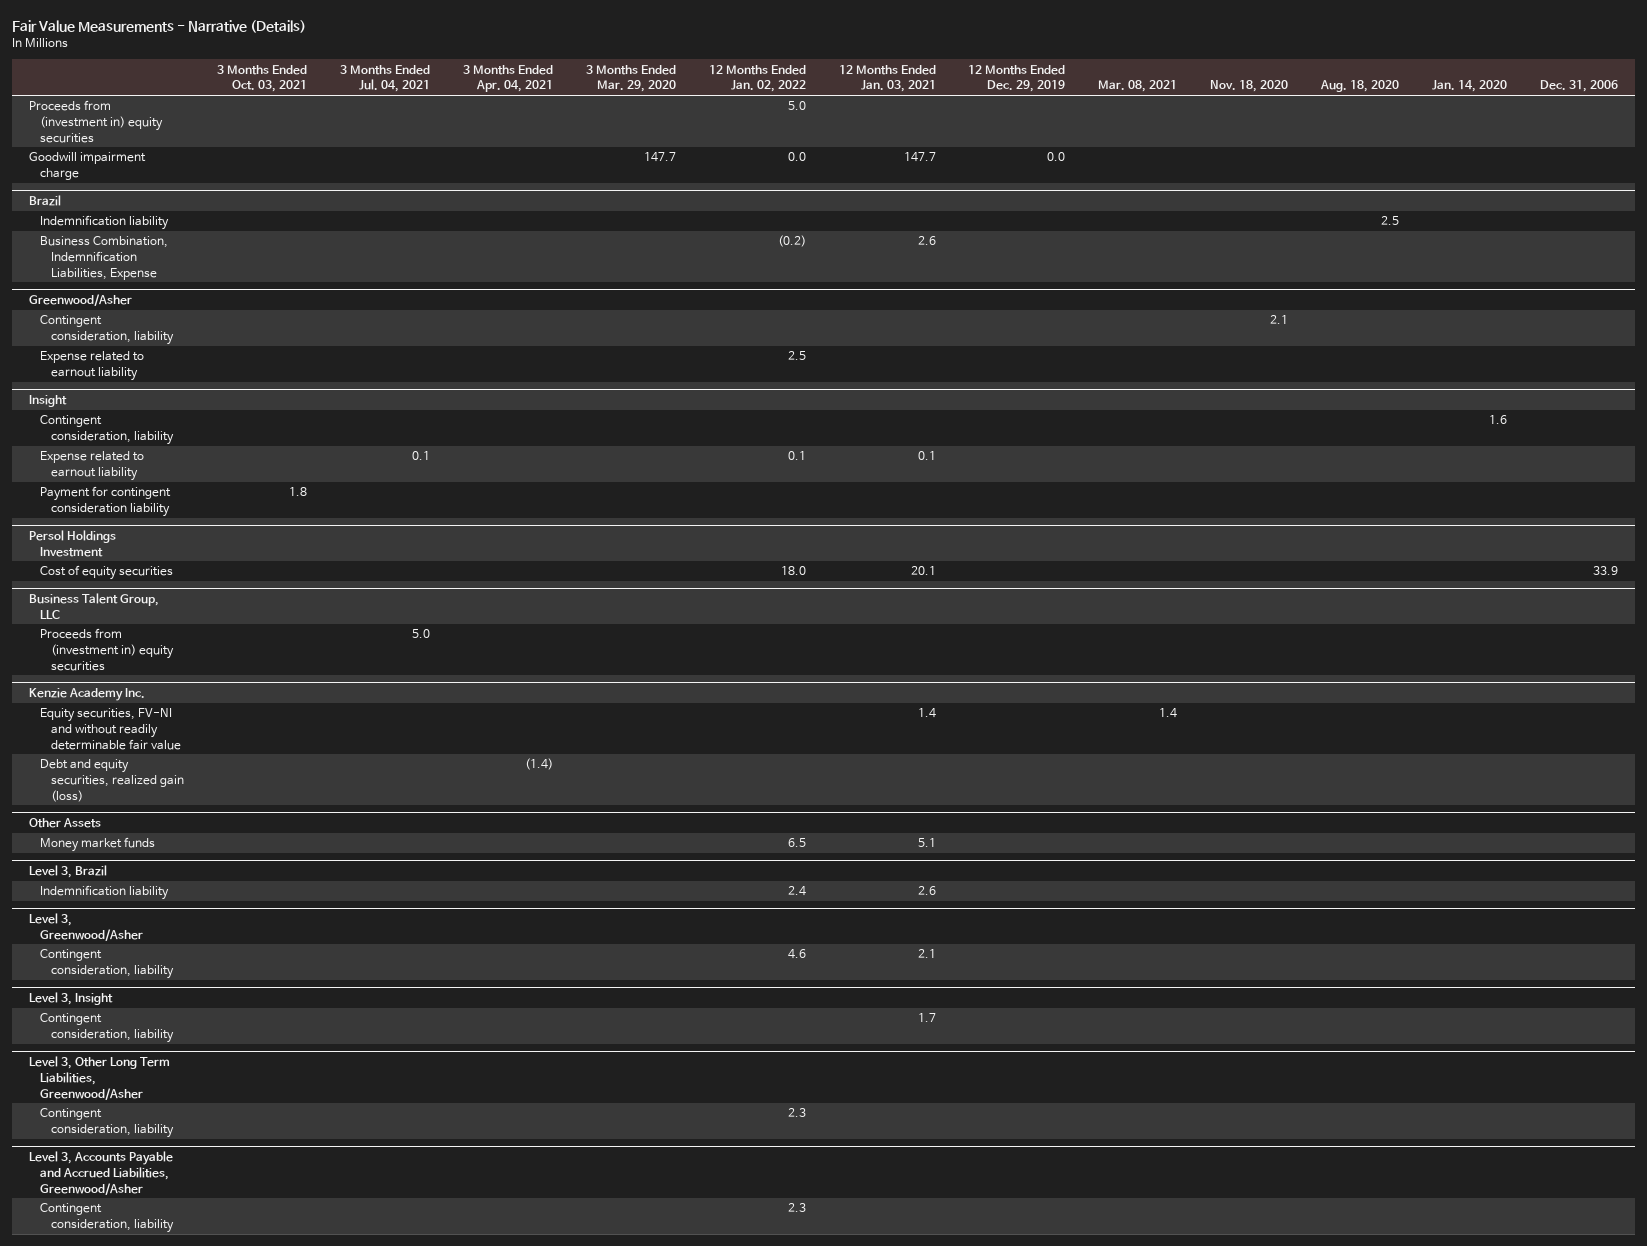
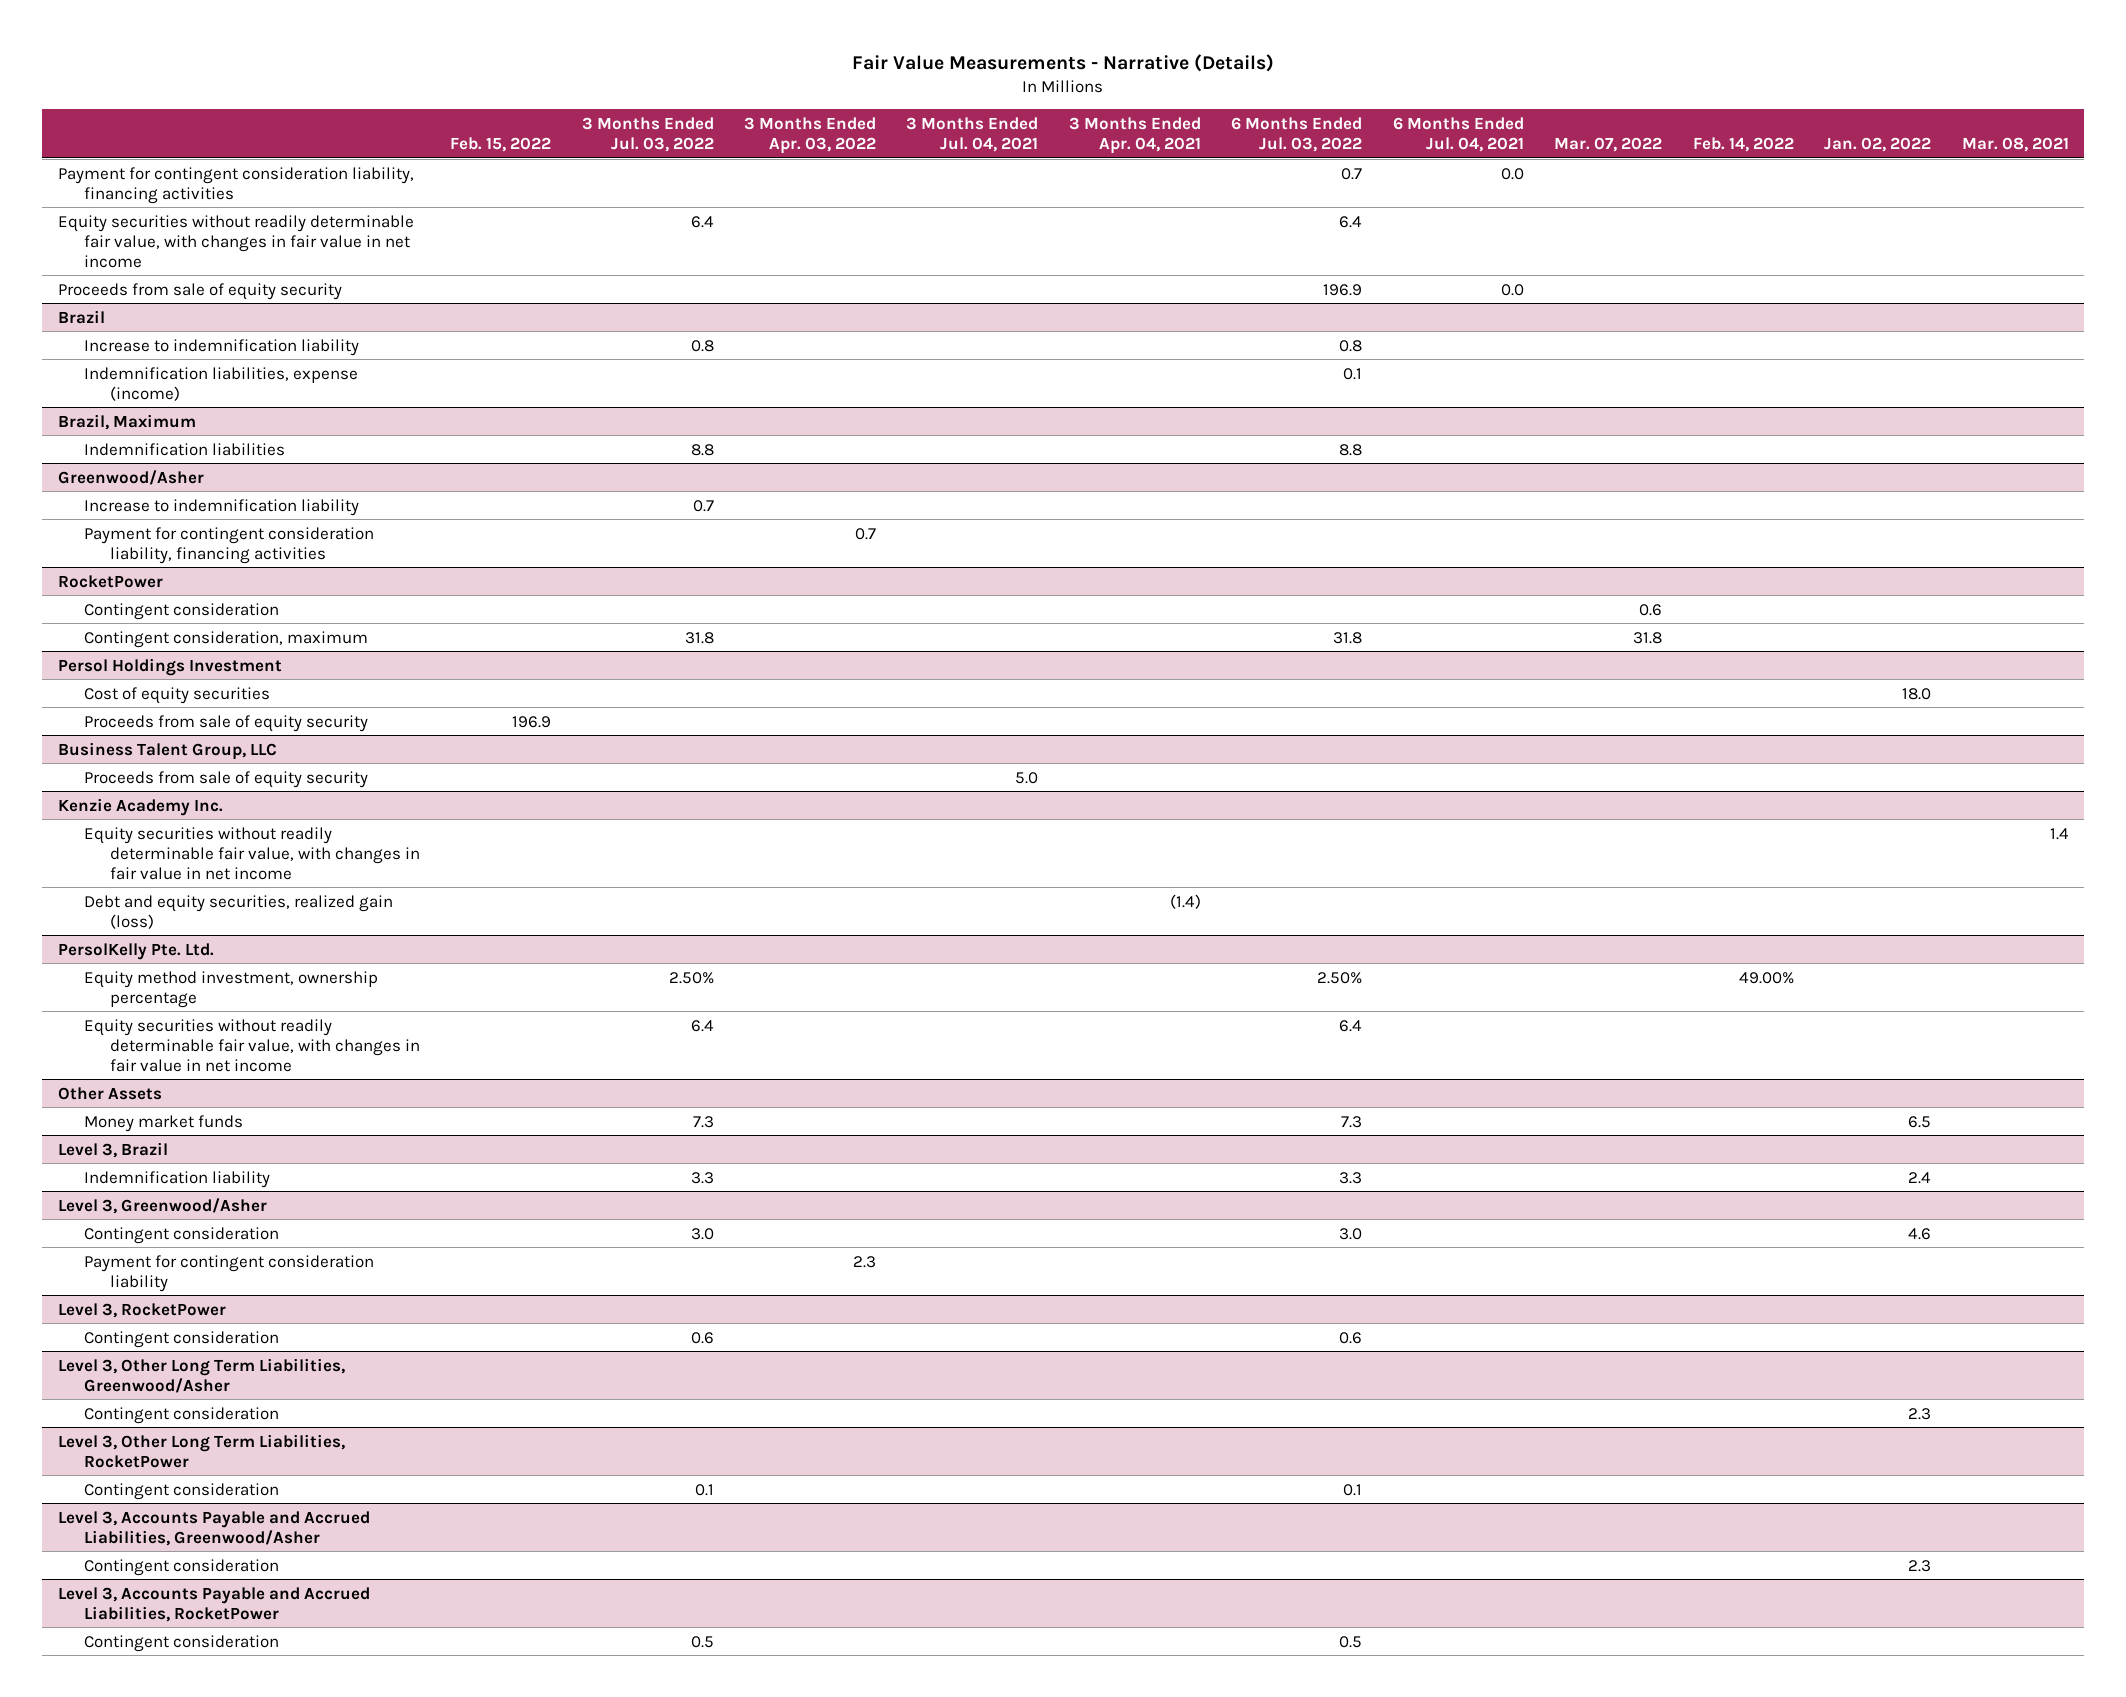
- | 3 Months Ended Oct. 03, 2021 | 3 Months Ended Jul. 04, 2021 | 3 Months Ended Apr. 04, 2021 | 3 Months Ended Mar. 29, 2020 | 12 Months Ended Jan. 02, 2022 | 12 Months Ended Jan. 03, 2021 | 12 Months Ended Dec. 29, 2019 | Mar. 08, 2021 | Nov. 18, 2020 | Aug. 18, 2020 | Jan. 14, 2020 | Dec. 31, 2006
+ | Feb. 15, 2022 | 3 Months Ended Jul. 03, 2022 | 3 Months Ended Apr. 03, 2022 | 3 Months Ended Jul. 04, 2021 | 3 Months Ended Apr. 04, 2021 | 6 Months Ended Jul. 03, 2022 | 6 Months Ended Jul. 04, 2021 | Mar. 07, 2022 | Feb. 14, 2022 | Jan. 02, 2022 | Mar. 08, 2021
- Proceeds from (investment in) equity securities | | | | | 5.0 | | | | | | |
- Goodwill impairment charge | | | | 147.7 | 0.0 | 147.7 | 0.0 | | | | |
+ Payment for contingent consideration liability, financing activities | | | | | | 0.7 | 0.0 | | | |
+ Equity securities without readily determinable fair value, with changes in fair value in net income | | 6.4 | | | | 6.4 | | | | |
+ Proceeds from sale of equity security | | | | | | 196.9 | 0.0 | | | |
@ Brazil
- Indemnification liability | | | | | | | | | | 2.5 | |
- Business Combination, Indemnification Liabilities, Expense | | | | | (0.2) | 2.6 | | | | | |
+ Increase to indemnification liability | | 0.8 | | | | 0.8 | | | | |
+ Indemnification liabilities, expense (income) | | | | | | 0.1 | | | | |
+ Brazil, Maximum
+ Indemnification liabilities | | 8.8 | | | | 8.8 | | | | |
@ Greenwood/Asher
- Contingent consideration, liability | | | | | | | | | 2.1 | | |
- Expense related to earnout liability | | | | | 2.5 | | | | | | |
- Insight
- Contingent consideration, liability | | | | | | | | | | | 1.6 |
- Expense related to earnout liability | | 0.1 | | | 0.1 | 0.1 | | | | | |
- Payment for contingent consideration liability | 1.8 | | | | | | | | | | |
@ Greenwood/Asher
+ Increase to indemnification liability | | 0.7 | | | | | | | | |
+ Payment for contingent consideration liability, financing activities | | | 0.7 | | | | | | | |
+ RocketPower
+ Contingent consideration | | | | | | | | 0.6 | | |
+ Contingent consideration, maximum | | 31.8 | | | | 31.8 | | 31.8 | | |
@ Persol Holdings Investment
+ Proceeds from sale of equity security | 196.9 | | | | | | | | | |
@ Business Talent Group, LLC
- Proceeds from (investment in) equity securities | | 5.0 | | | | | | | | | |
+ Proceeds from sale of equity security | | | | 5.0 | | | | | | |
@ Kenzie Academy Inc.
- Equity securities, FV-NI and without readily determinable fair value | | | | | | 1.4 | | 1.4 | | | |
+ Equity securities without readily determinable fair value, with changes in fair value in net income | | | | | | | | | | | 1.4
+ PersolKelly Pte. Ltd.
+ Equity method investment, ownership percentage | | 2.50% | | | | 2.50% | | | 49.00% | |
+ Equity securities without readily determinable fair value, with changes in fair value in net income | | 6.4 | | | | 6.4 | | | | |
@ Level 3, Greenwood/Asher
- Contingent consideration, liability | | | | | 4.6 | 2.1 | | | | | |
- Level 3, Insight
- Contingent consideration, liability | | | | | | 1.7 | | | | | |
@ Level 3, Greenwood/Asher
+ Contingent consideration | | 3.0 | | | | 3.0 | | | | 4.6 |
+ Payment for contingent consideration liability | | | 2.3 | | | | | | | |
+ Level 3, RocketPower
+ Contingent consideration | | 0.6 | | | | 0.6 | | | | |
@ Level 3, Other Long Term Liabilities, Greenwood/Asher
- Contingent consideration, liability | | | | | 2.3 | | | | | | |
+ Contingent consideration | | | | | | | | | | 2.3 |
+ Level 3, Other Long Term Liabilities, RocketPower
+ Contingent consideration | | 0.1 | | | | 0.1 | | | | |
@ Level 3, Accounts Payable and Accrued Liabilities, Greenwood/Asher
- Contingent consideration, liability | | | | | 2.3 | | | | | | |
+ Contingent consideration | | | | | | | | | | 2.3 |
+ Level 3, Accounts Payable and Accrued Liabilities, RocketPower
+ Contingent consideration | | 0.5 | | | | 0.5 | | | | |

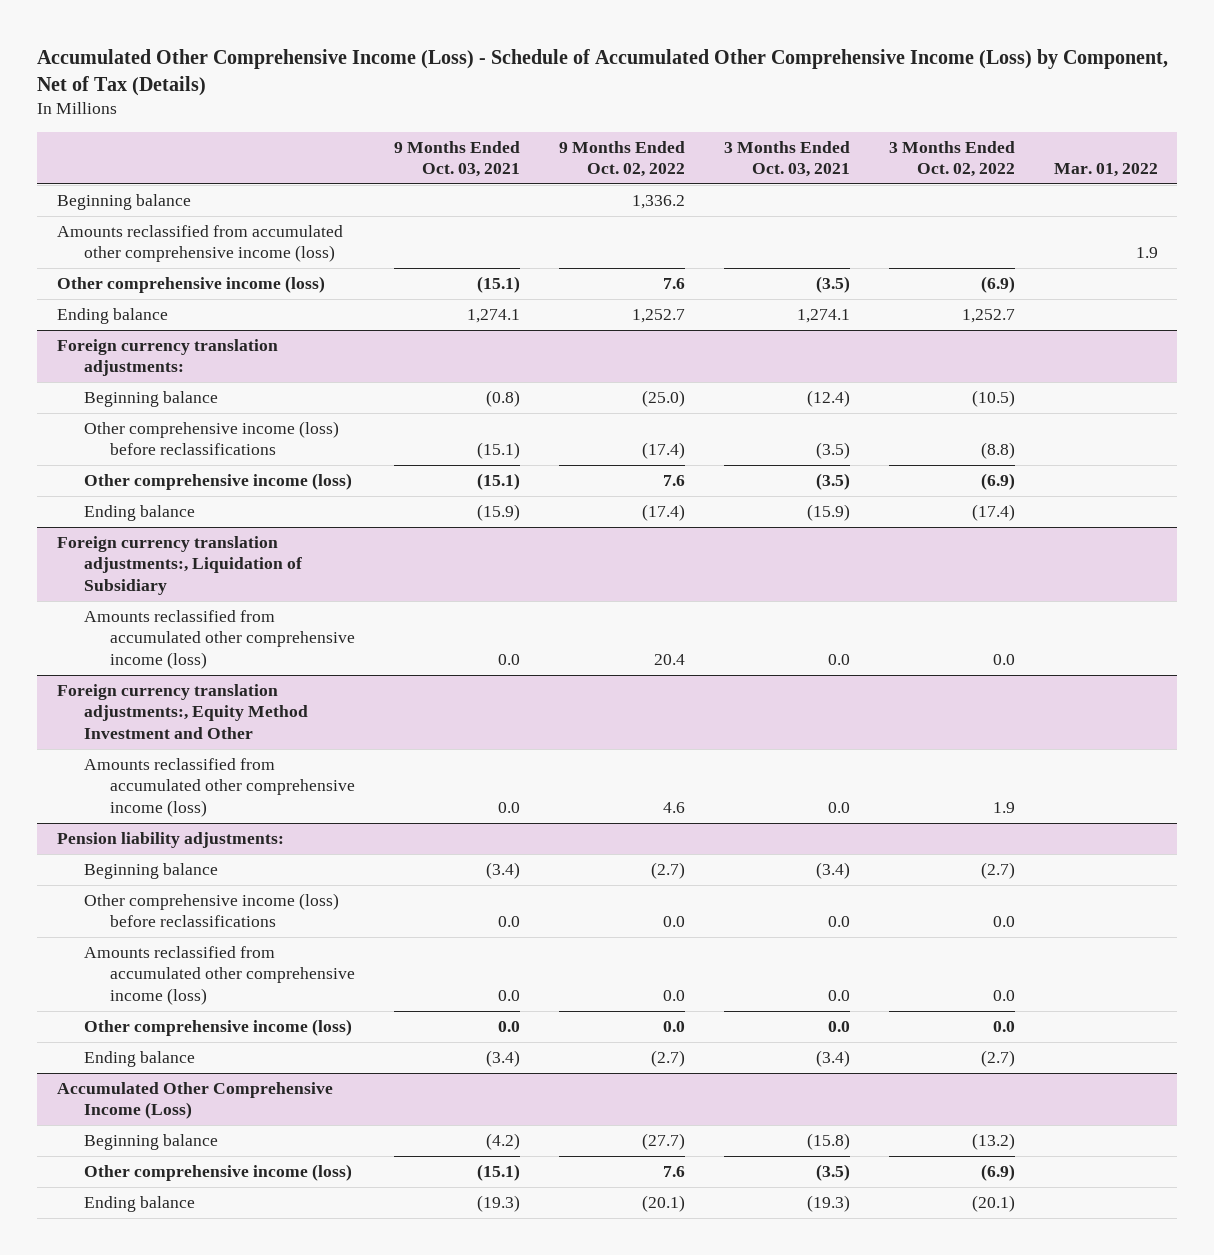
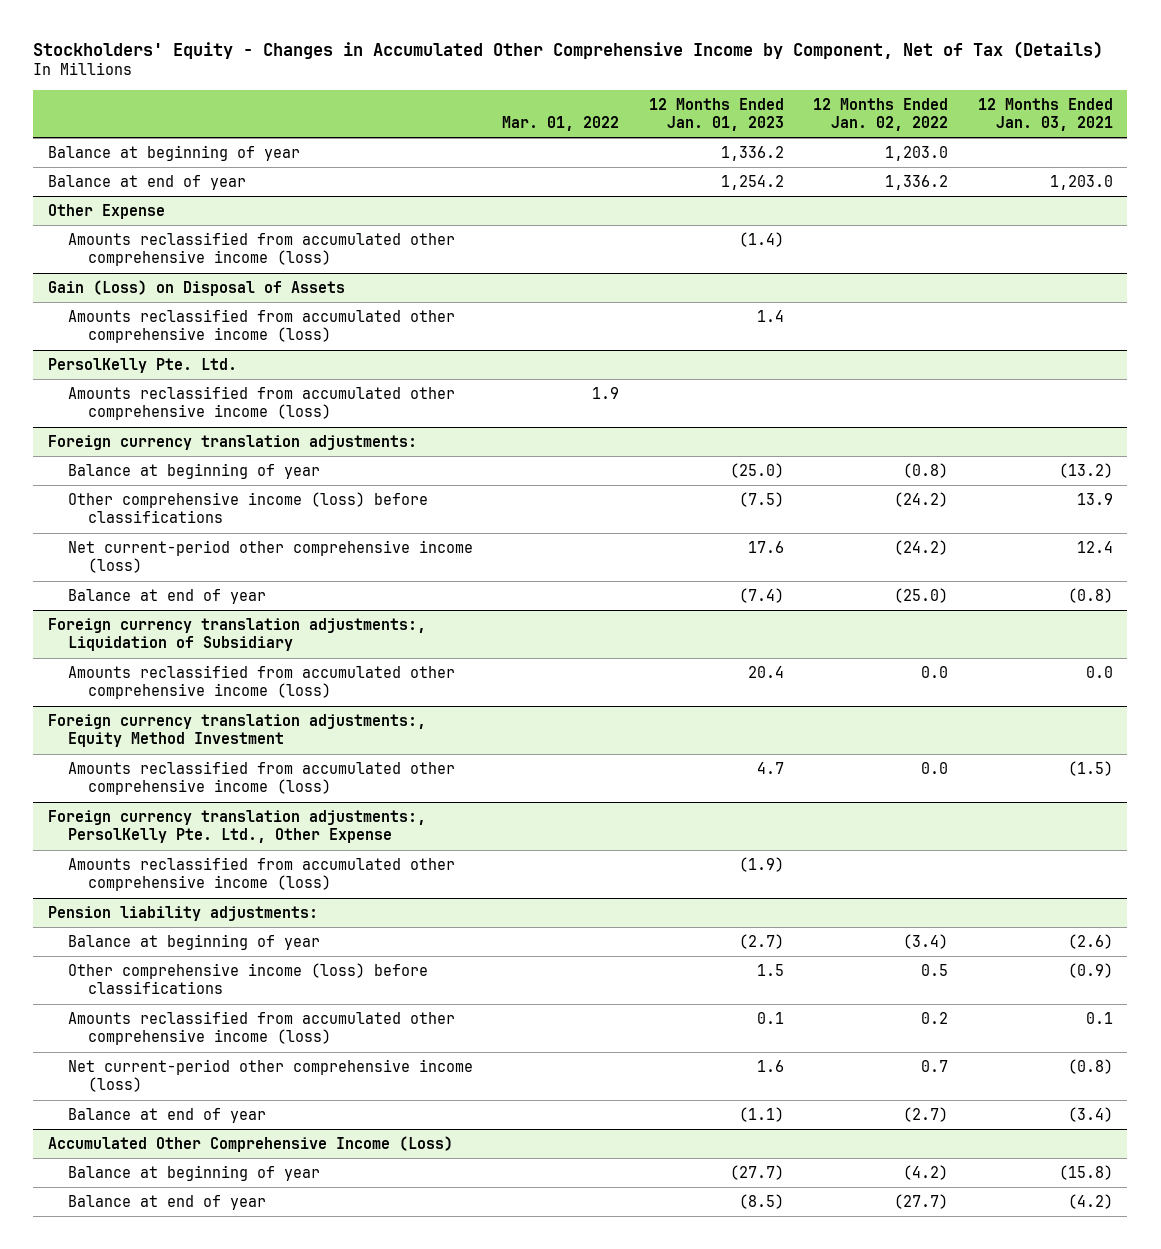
- Accumulated Other Comprehensive Income (Loss) - Schedule of Accumulated Other Comprehensive Income (Loss) by Component, Net of Tax (Details)
+ Stockholders' Equity - Changes in Accumulated Other Comprehensive Income by Component, Net of Tax (Details)
- | 9 Months Ended Oct. 03, 2021 | 9 Months Ended Oct. 02, 2022 | 3 Months Ended Oct. 03, 2021 | 3 Months Ended Oct. 02, 2022 | Mar. 01, 2022
+ | Mar. 01, 2022 | 12 Months Ended Jan. 01, 2023 | 12 Months Ended Jan. 02, 2022 | 12 Months Ended Jan. 03, 2021
- Beginning balance | | 1,336.2 | | |
- Amounts reclassified from accumulated other comprehensive income (loss) | | | | | 1.9
- Other comprehensive income (loss) | (15.1) | 7.6 | (3.5) | (6.9) |
- Ending balance | 1,274.1 | 1,252.7 | 1,274.1 | 1,252.7 |
+ Balance at beginning of year | | 1,336.2 | 1,203.0 |
+ Balance at end of year | | 1,254.2 | 1,336.2 | 1,203.0
+ Other Expense
+ Amounts reclassified from accumulated other comprehensive income (loss) | | (1.4) | |
+ Gain (Loss) on Disposal of Assets
+ Amounts reclassified from accumulated other comprehensive income (loss) | | 1.4 | |
+ PersolKelly Pte. Ltd.
+ Amounts reclassified from accumulated other comprehensive income (loss) | 1.9 | | |
@ Foreign currency translation adjustments:
- Beginning balance | (0.8) | (25.0) | (12.4) | (10.5) |
- Other comprehensive income (loss) before reclassifications | (15.1) | (17.4) | (3.5) | (8.8) |
- Other comprehensive income (loss) | (15.1) | 7.6 | (3.5) | (6.9) |
- Ending balance | (15.9) | (17.4) | (15.9) | (17.4) |
+ Balance at beginning of year | | (25.0) | (0.8) | (13.2)
+ Other comprehensive income (loss) before classifications | | (7.5) | (24.2) | 13.9
+ Net current-period other comprehensive income (loss) | | 17.6 | (24.2) | 12.4
+ Balance at end of year | | (7.4) | (25.0) | (0.8)
- Foreign currency translation adjustments:, Equity Method Investment and Other
+ Foreign currency translation adjustments:, Equity Method Investment
+ Foreign currency translation adjustments:, PersolKelly Pte. Ltd., Other Expense
+ Amounts reclassified from accumulated other comprehensive income (loss) | | (1.9) | |
@ Pension liability adjustments:
- Beginning balance | (3.4) | (2.7) | (3.4) | (2.7) |
- Other comprehensive income (loss) before reclassifications | 0.0 | 0.0 | 0.0 | 0.0 |
+ Balance at beginning of year | | (2.7) | (3.4) | (2.6)
+ Other comprehensive income (loss) before classifications | | 1.5 | 0.5 | (0.9)
- Other comprehensive income (loss) | 0.0 | 0.0 | 0.0 | 0.0 |
- Ending balance | (3.4) | (2.7) | (3.4) | (2.7) |
+ Net current-period other comprehensive income (loss) | | 1.6 | 0.7 | (0.8)
+ Balance at end of year | | (1.1) | (2.7) | (3.4)
@ Accumulated Other Comprehensive Income (Loss)
- Beginning balance | (4.2) | (27.7) | (15.8) | (13.2) |
- Other comprehensive income (loss) | (15.1) | 7.6 | (3.5) | (6.9) |
- Ending balance | (19.3) | (20.1) | (19.3) | (20.1) |
+ Balance at beginning of year | | (27.7) | (4.2) | (15.8)
+ Balance at end of year | | (8.5) | (27.7) | (4.2)

